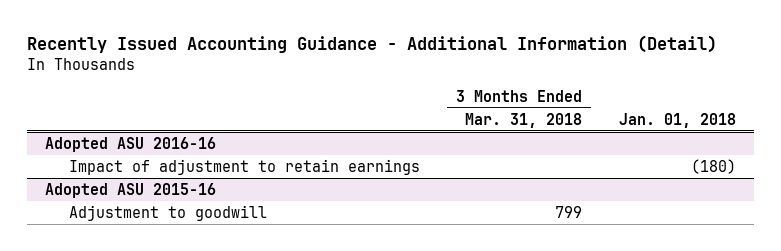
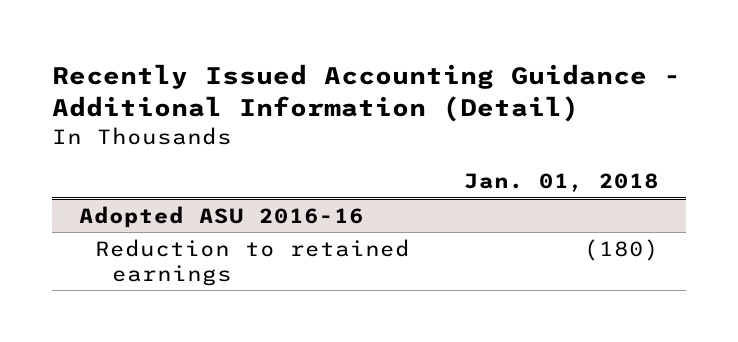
- | 3 Months Ended Mar. 31, 2018 | Jan. 01, 2018
+ | Jan. 01, 2018
@ Adopted ASU 2016-16
- Impact of adjustment to retain earnings | | (180)
- Adopted ASU 2015-16
- Adjustment to goodwill | 799 |
@ Adopted ASU 2016-16
+ Reduction to retained earnings | (180)

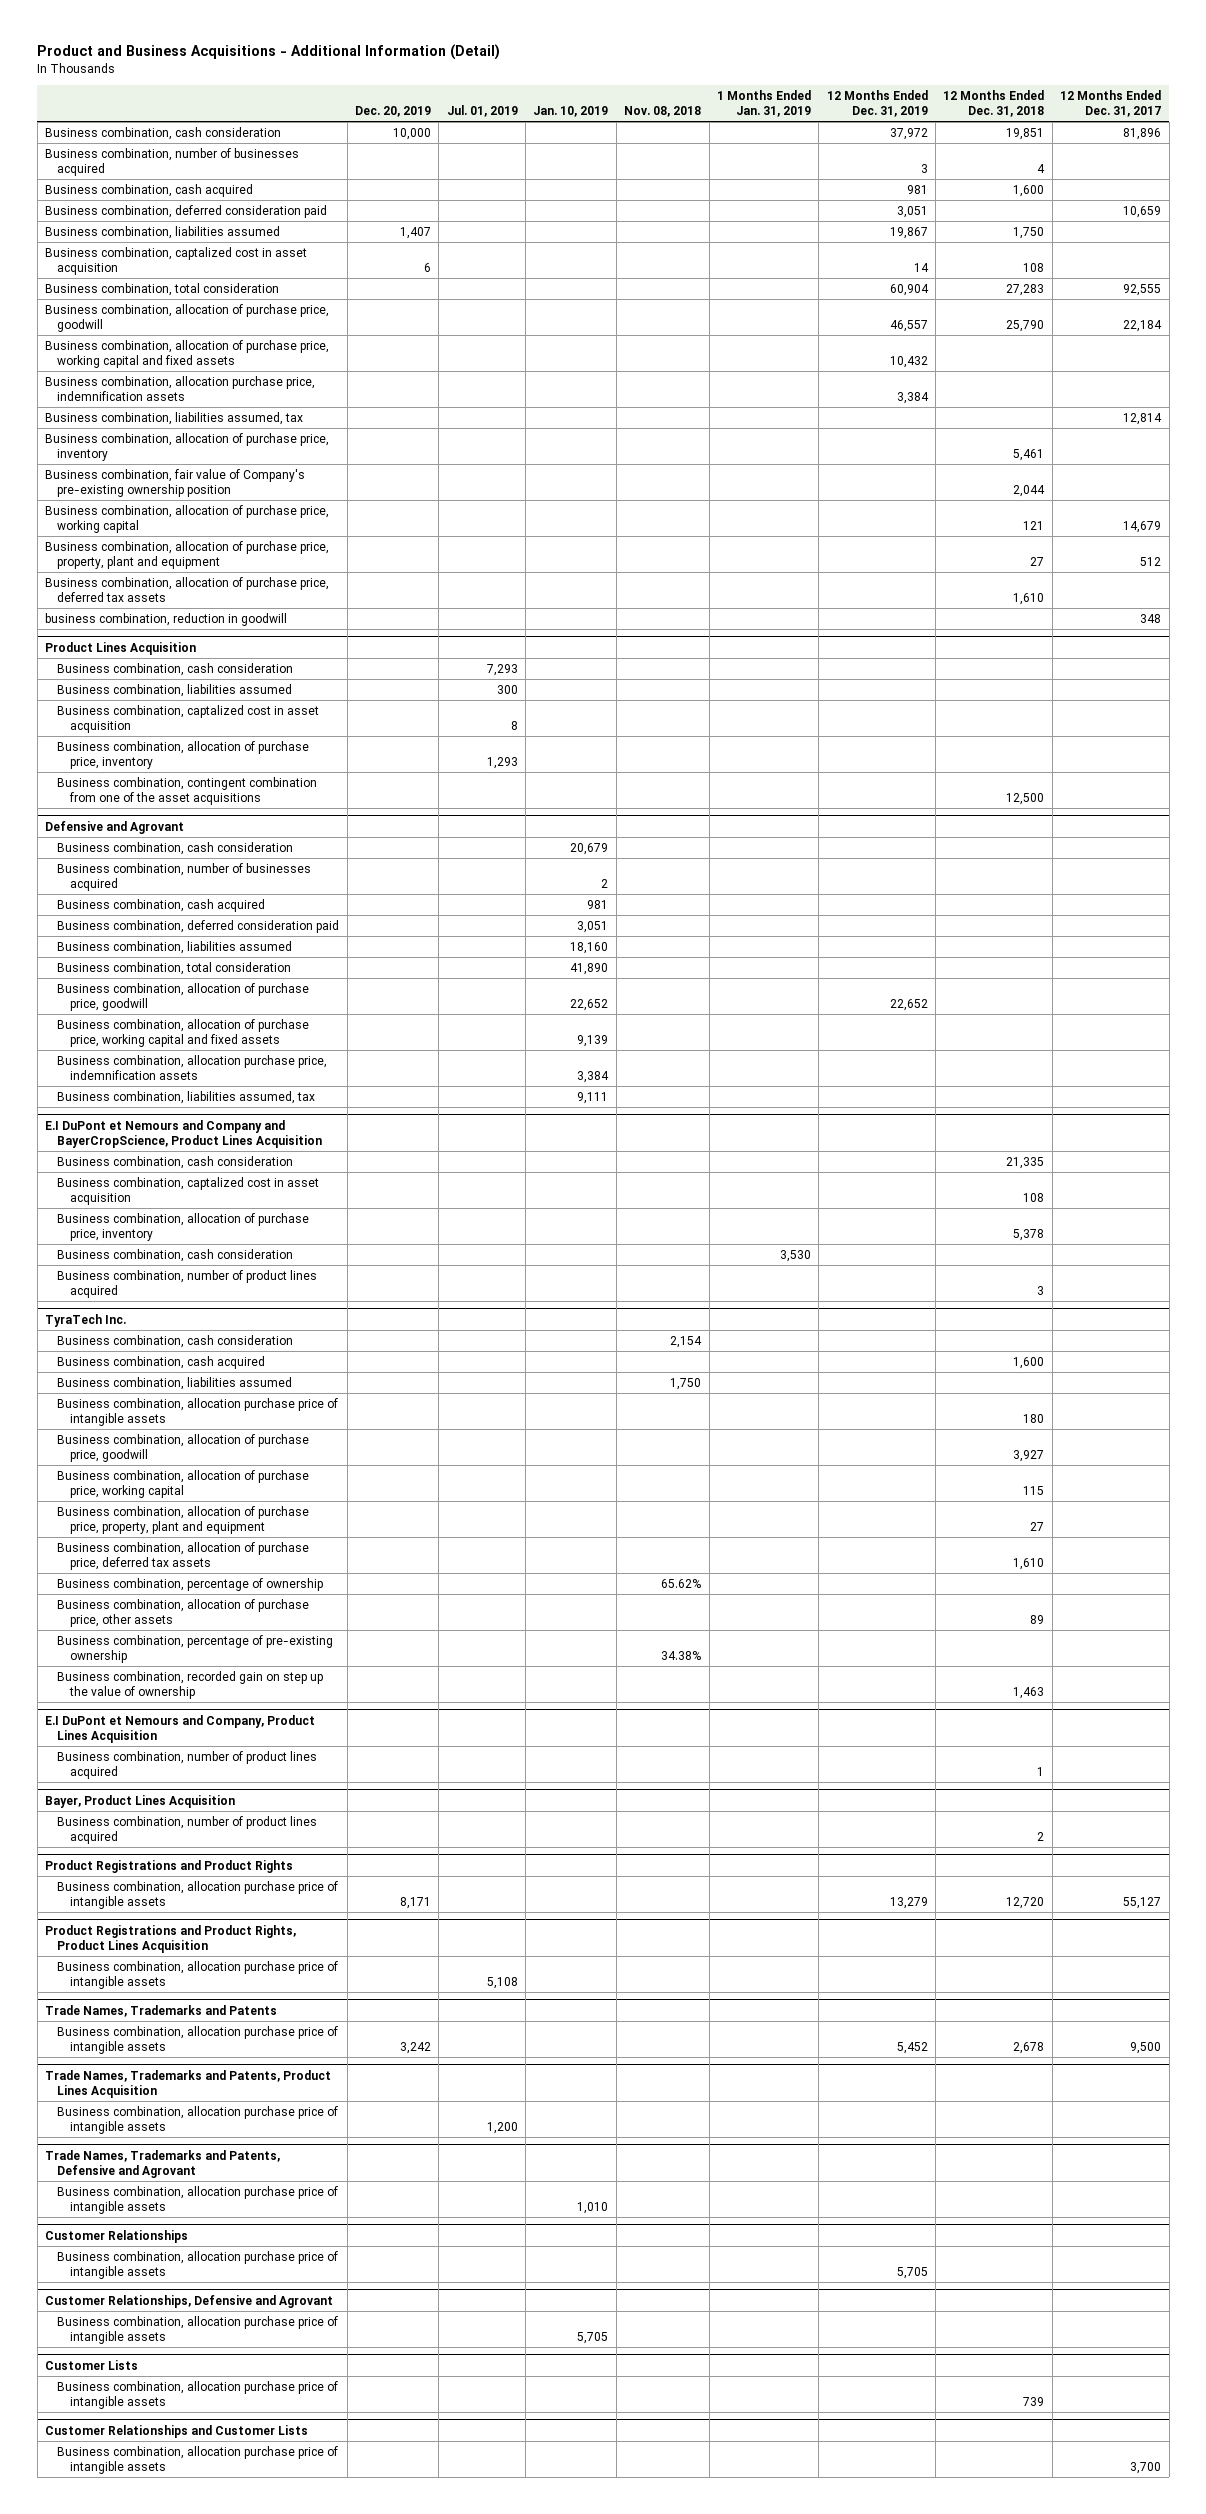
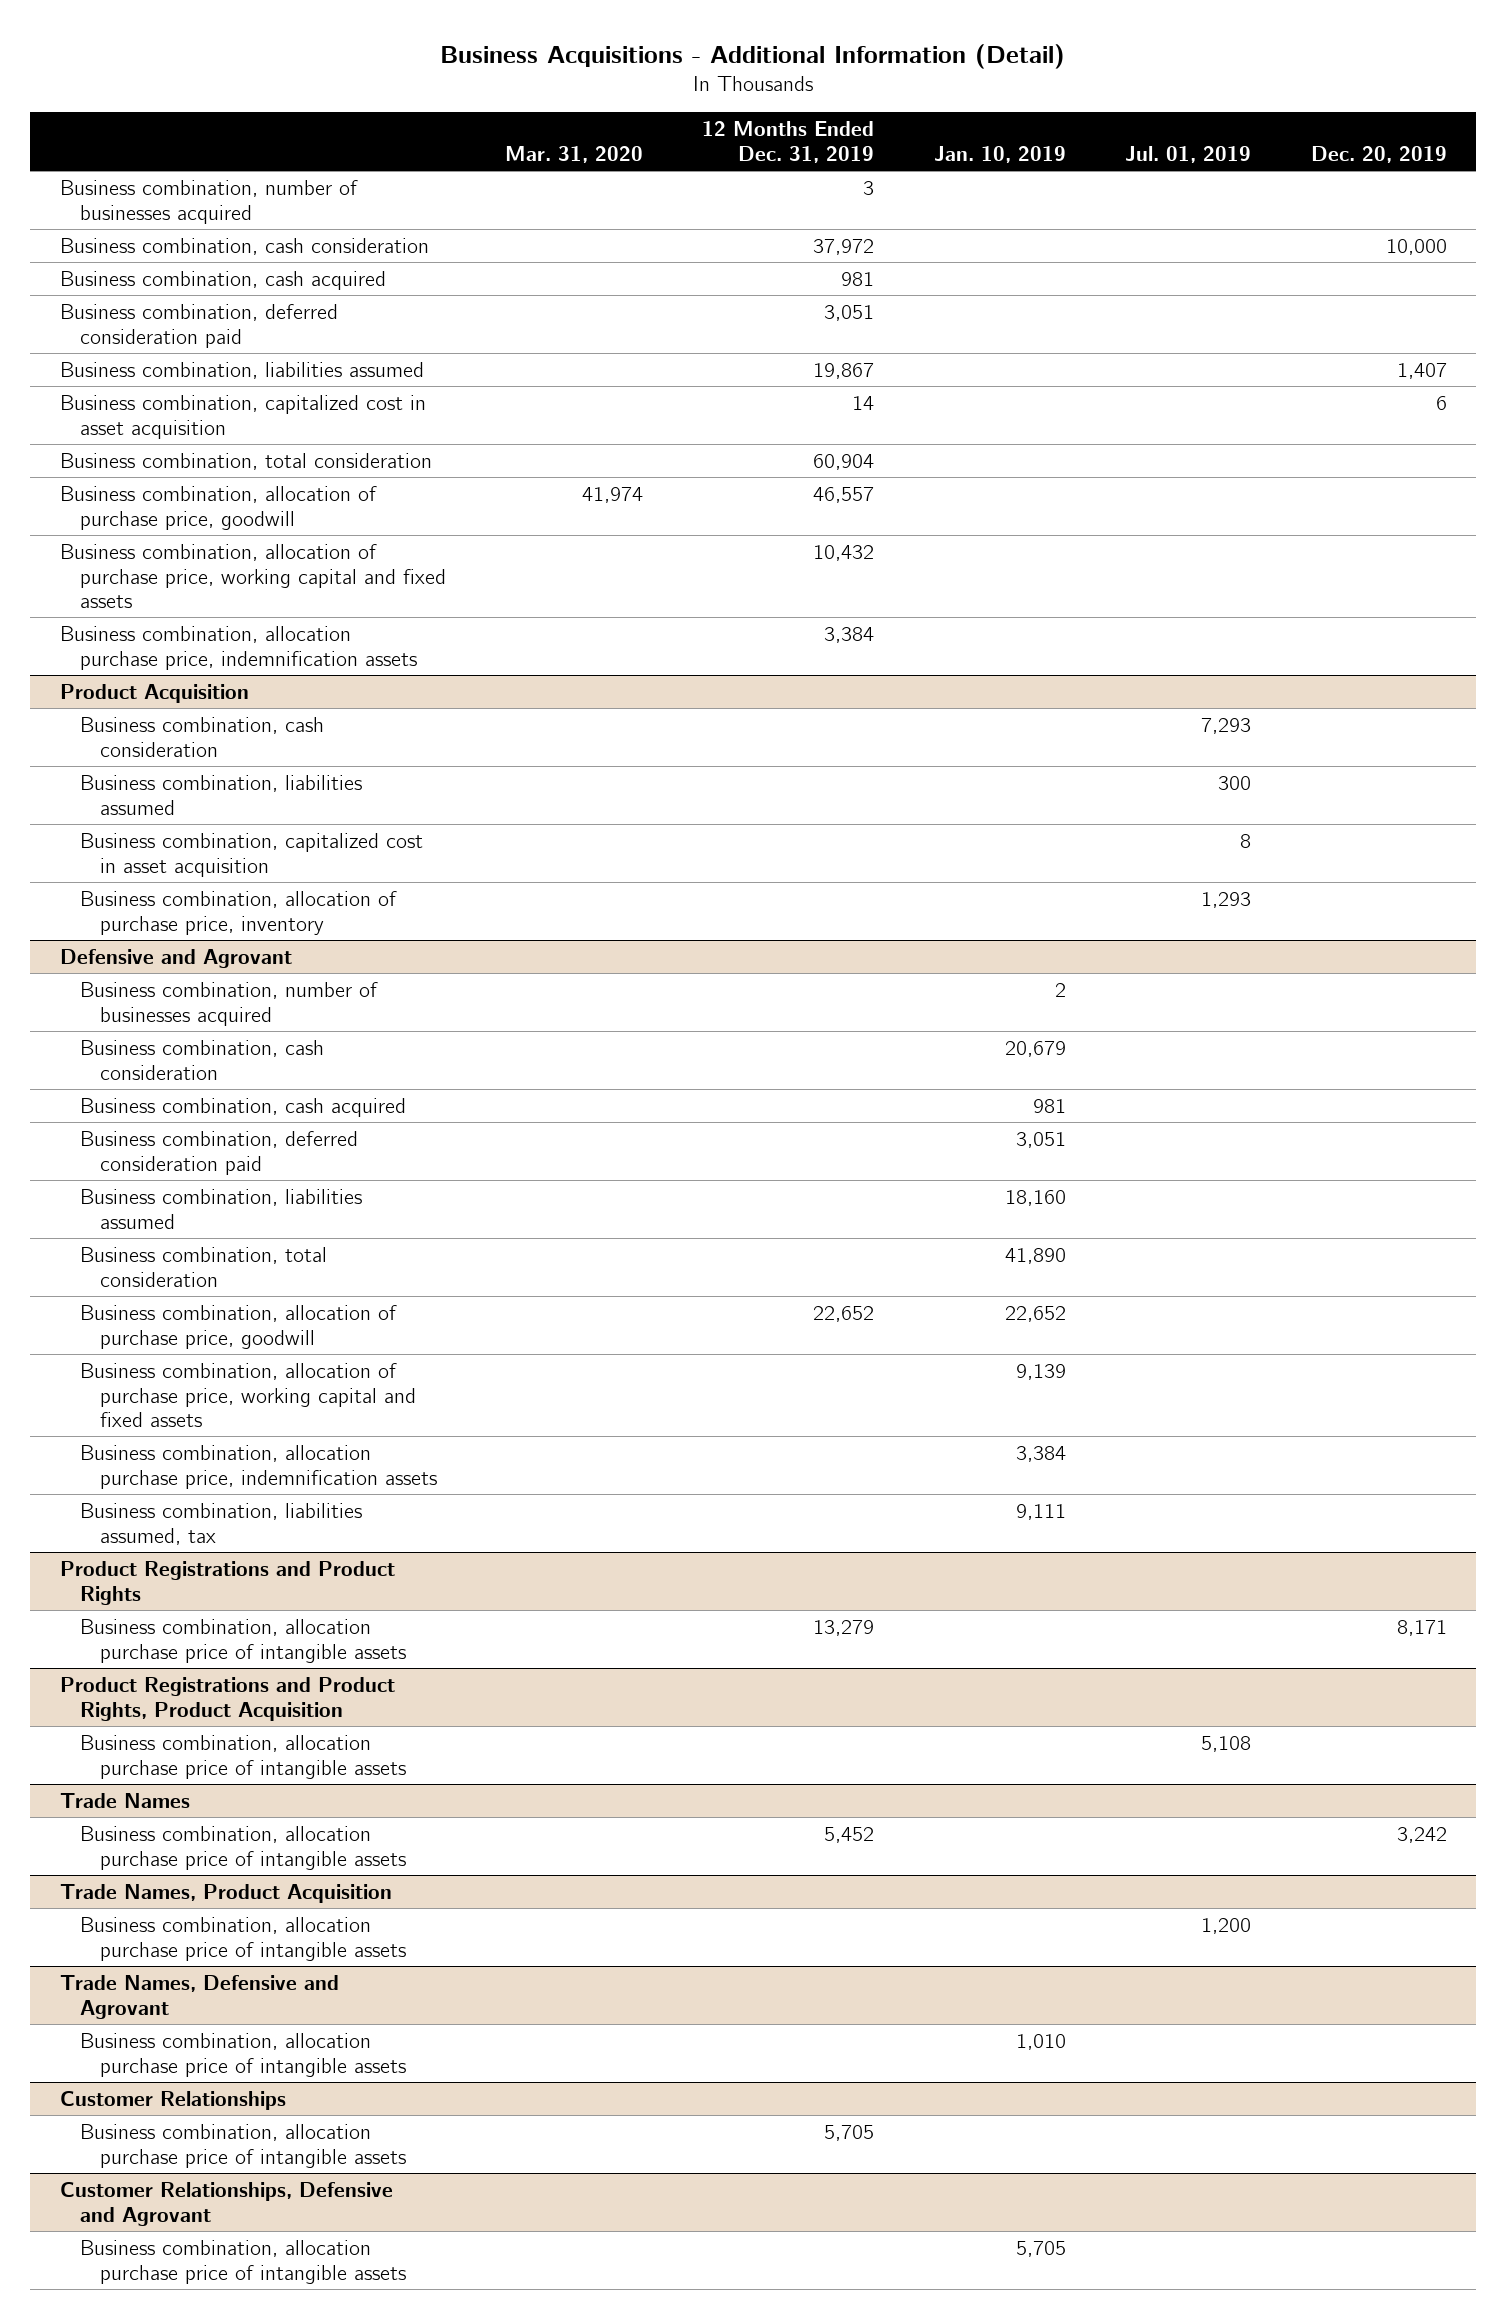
- Product and Business Acquisitions - Additional Information (Detail)
+ Business Acquisitions - Additional Information (Detail)
- | Dec. 20, 2019 | Jul. 01, 2019 | Jan. 10, 2019 | Nov. 08, 2018 | 1 Months Ended Jan. 31, 2019 | 12 Months Ended Dec. 31, 2019 | 12 Months Ended Dec. 31, 2018 | 12 Months Ended Dec. 31, 2017
+ | Mar. 31, 2020 | 12 Months Ended Dec. 31, 2019 | Jan. 10, 2019 | Jul. 01, 2019 | Dec. 20, 2019
moved down: Business combination, cash consideration | | 37,972 | | | 10,000
- Business combination, captalized cost in asset acquisition | 6 | | | | | 14 | 108 |
+ Business combination, capitalized cost in asset acquisition | | 14 | | | 6
- Business combination, liabilities assumed, tax | | | | | | | | 12,814
- Business combination, allocation of purchase price, inventory | | | | | | | 5,461 |
- Business combination, fair value of Company's pre-existing ownership position | | | | | | | 2,044 |
- Business combination, allocation of purchase price, working capital | | | | | | | 121 | 14,679
- Business combination, allocation of purchase price, property, plant and equipment | | | | | | | 27 | 512
- Business combination, allocation of purchase price, deferred tax assets | | | | | | | 1,610 |
- business combination, reduction in goodwill | | | | | | | | 348
- Product Lines Acquisition
+ Product Acquisition
- Business combination, captalized cost in asset acquisition | | 8 | | | | | |
+ Business combination, capitalized cost in asset acquisition | | | | 8 |
- Business combination, contingent combination from one of the asset acquisitions | | | | | | | 12,500 |
@ Defensive and Agrovant
moved down: Business combination, cash consideration | | | 20,679 | |
- E.I DuPont et Nemours and Company and BayerCropScience, Product Lines Acquisition
- Business combination, cash consideration | | | | | | | 21,335 |
- Business combination, captalized cost in asset acquisition | | | | | | | 108 |
- Business combination, allocation of purchase price, inventory | | | | | | | 5,378 |
- Business combination, cash consideration | | | | | 3,530 | | |
- Business combination, number of product lines acquired | | | | | | | 3 |
- TyraTech Inc.
- Business combination, cash consideration | | | | 2,154 | | | |
- Business combination, cash acquired | | | | | | | 1,600 |
- Business combination, liabilities assumed | | | | 1,750 | | | |
- Business combination, allocation purchase price of intangible assets | | | | | | | 180 |
- Business combination, allocation of purchase price, goodwill | | | | | | | 3,927 |
- Business combination, allocation of purchase price, working capital | | | | | | | 115 |
- Business combination, allocation of purchase price, property, plant and equipment | | | | | | | 27 |
- Business combination, allocation of purchase price, deferred tax assets | | | | | | | 1,610 |
- Business combination, percentage of ownership | | | | 65.62% | | | |
- Business combination, allocation of purchase price, other assets | | | | | | | 89 |
- Business combination, percentage of pre-existing ownership | | | | 34.38% | | | |
- Business combination, recorded gain on step up the value of ownership | | | | | | | 1,463 |
- E.I DuPont et Nemours and Company, Product Lines Acquisition
- Business combination, number of product lines acquired | | | | | | | 1 |
- Bayer, Product Lines Acquisition
- Business combination, number of product lines acquired | | | | | | | 2 |
- Product Registrations and Product Rights, Product Lines Acquisition
+ Product Registrations and Product Rights, Product Acquisition
- Trade Names, Trademarks and Patents
+ Trade Names
- Trade Names, Trademarks and Patents, Product Lines Acquisition
+ Trade Names, Product Acquisition
- Trade Names, Trademarks and Patents, Defensive and Agrovant
+ Trade Names, Defensive and Agrovant
- Customer Lists
- Business combination, allocation purchase price of intangible assets | | | | | | | 739 |
- Customer Relationships and Customer Lists
- Business combination, allocation purchase price of intangible assets | | | | | | | | 3,700

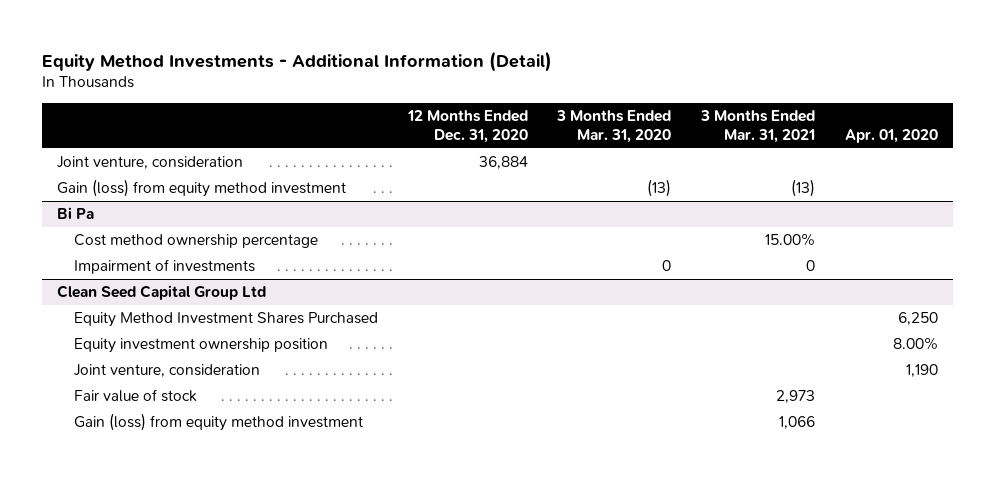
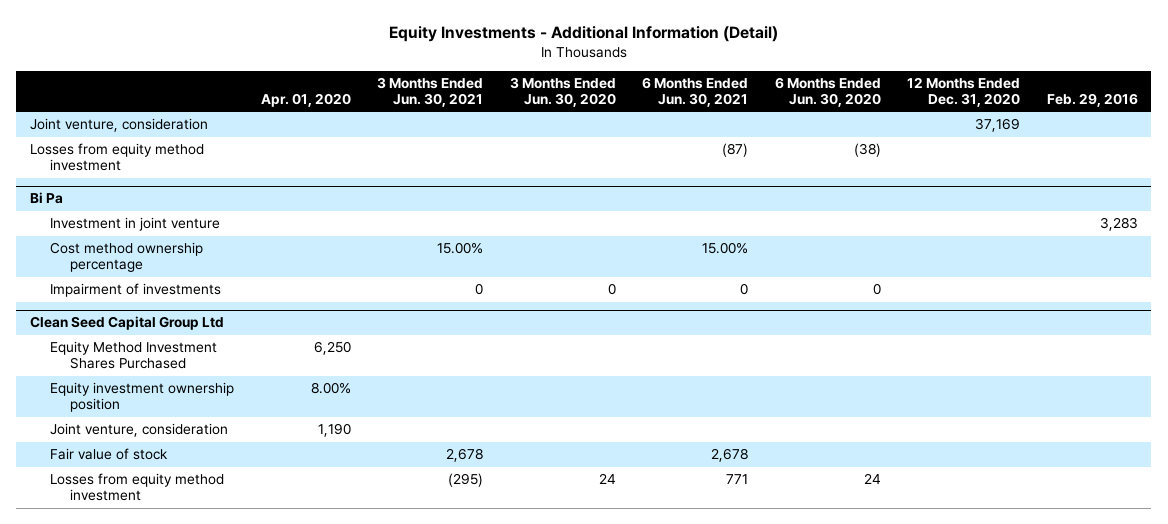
- Equity Method Investments - Additional Information (Detail)
+ Equity Investments - Additional Information (Detail)
- | 12 Months Ended Dec. 31, 2020 | 3 Months Ended Mar. 31, 2020 | 3 Months Ended Mar. 31, 2021 | Apr. 01, 2020
+ | Apr. 01, 2020 | 3 Months Ended Jun. 30, 2021 | 3 Months Ended Jun. 30, 2020 | 6 Months Ended Jun. 30, 2021 | 6 Months Ended Jun. 30, 2020 | 12 Months Ended Dec. 31, 2020 | Feb. 29, 2016
- Joint venture, consideration | 36,884 | | |
- Gain (loss) from equity method investment | | (13) | (13) |
+ Joint venture, consideration | | | | | | 37,169 |
+ Losses from equity method investment | | | | (87) | (38) | |
@ Bi Pa
+ Investment in joint venture | | | | | | | 3,283
@ Clean Seed Capital Group Ltd
- Gain (loss) from equity method investment | | | 1,066 |
+ Losses from equity method investment | | (295) | 24 | 771 | 24 | |

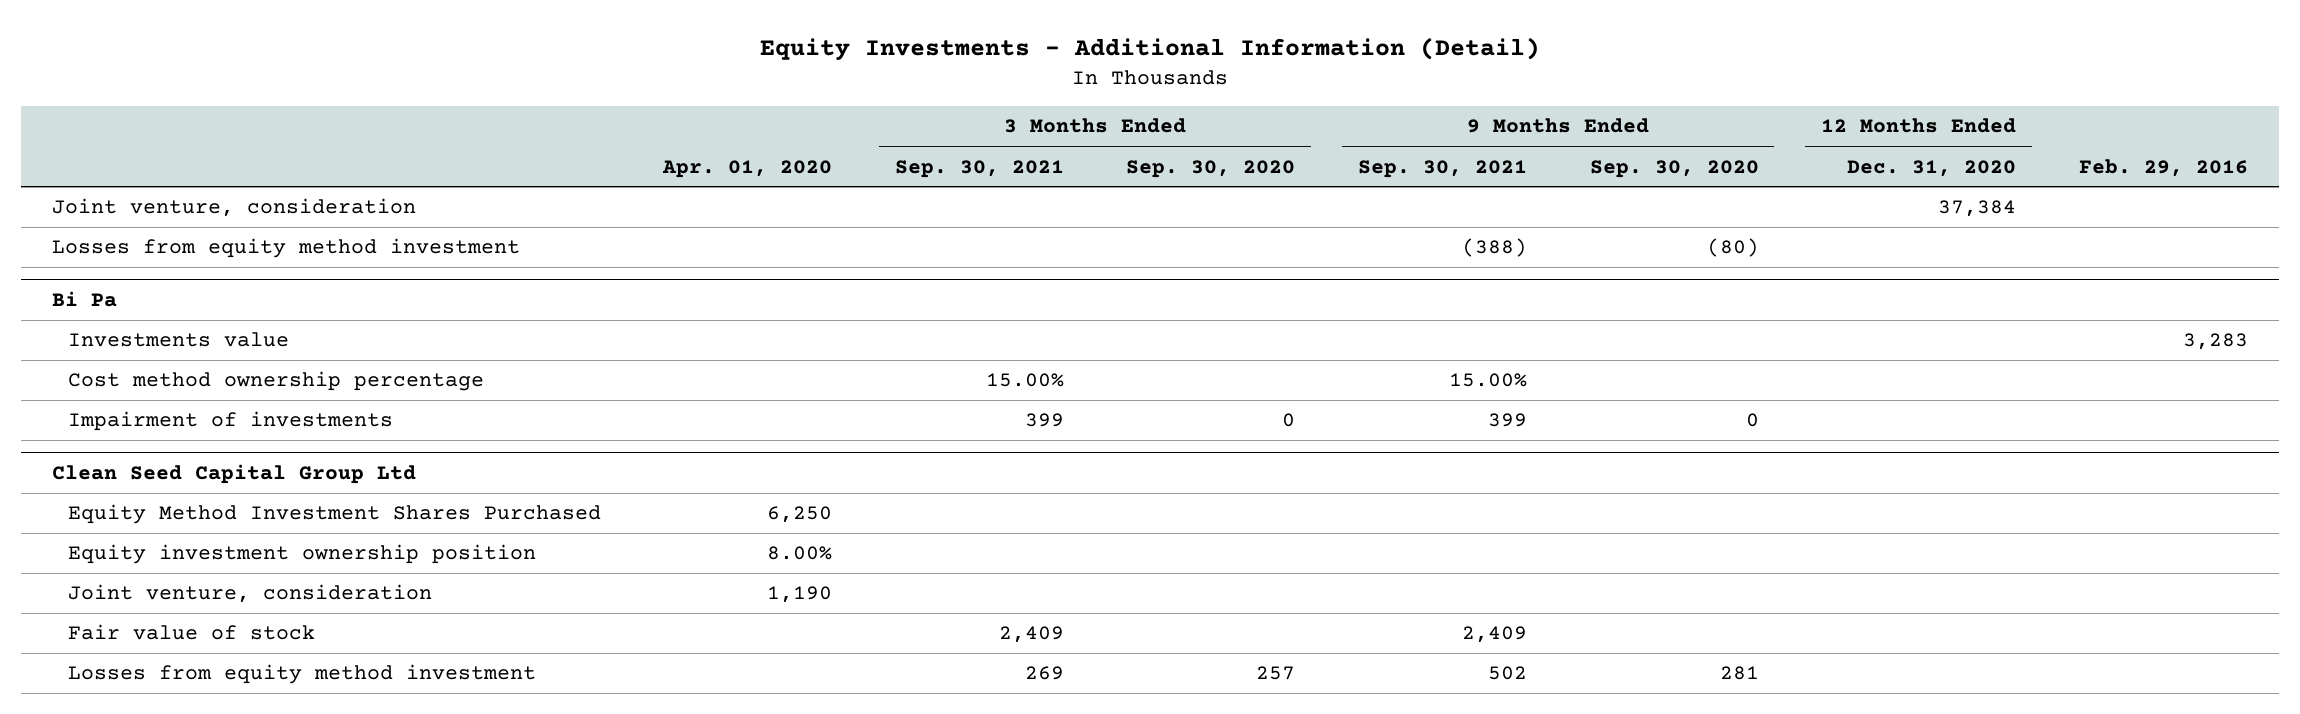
- | Apr. 01, 2020 | 3 Months Ended Jun. 30, 2021 | 3 Months Ended Jun. 30, 2020 | 6 Months Ended Jun. 30, 2021 | 6 Months Ended Jun. 30, 2020 | 12 Months Ended Dec. 31, 2020 | Feb. 29, 2016
+ | Apr. 01, 2020 | 3 Months Ended Sep. 30, 2021 | 3 Months Ended Sep. 30, 2020 | 9 Months Ended Sep. 30, 2021 | 9 Months Ended Sep. 30, 2020 | 12 Months Ended Dec. 31, 2020 | Feb. 29, 2016
- Joint venture, consideration | | | | | | 37,169 |
+ Joint venture, consideration | | | | | | 37,384 |
@ Bi Pa
- Investment in joint venture | | | | | | | 3,283
+ Investments value | | | | | | | 3,283

